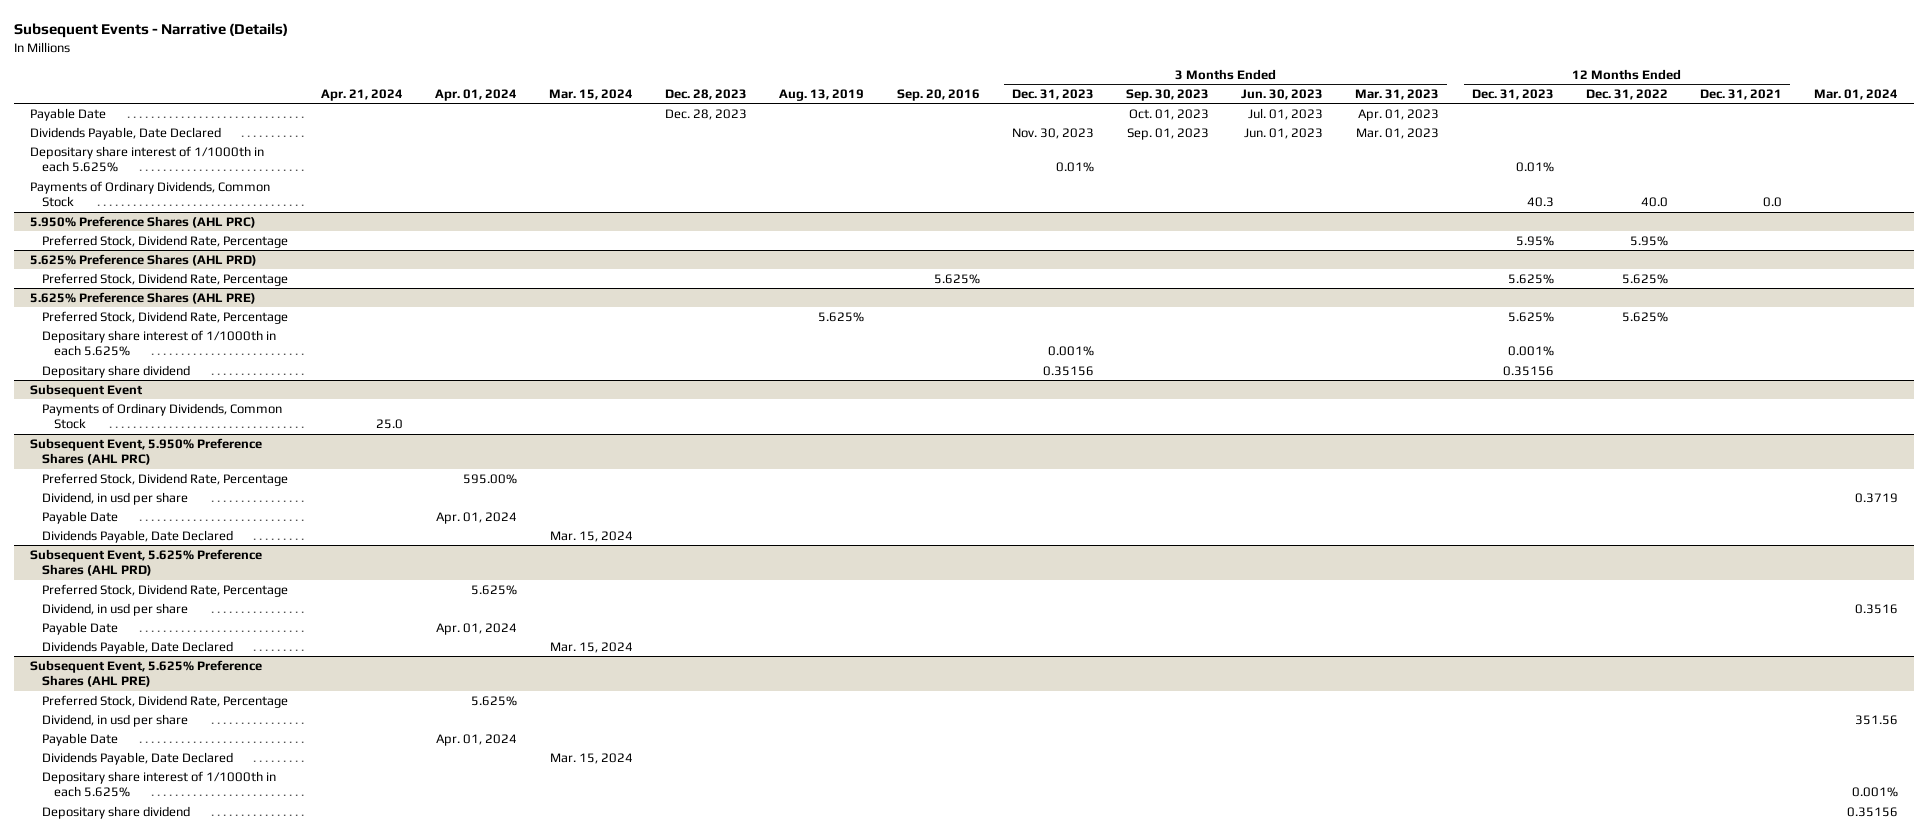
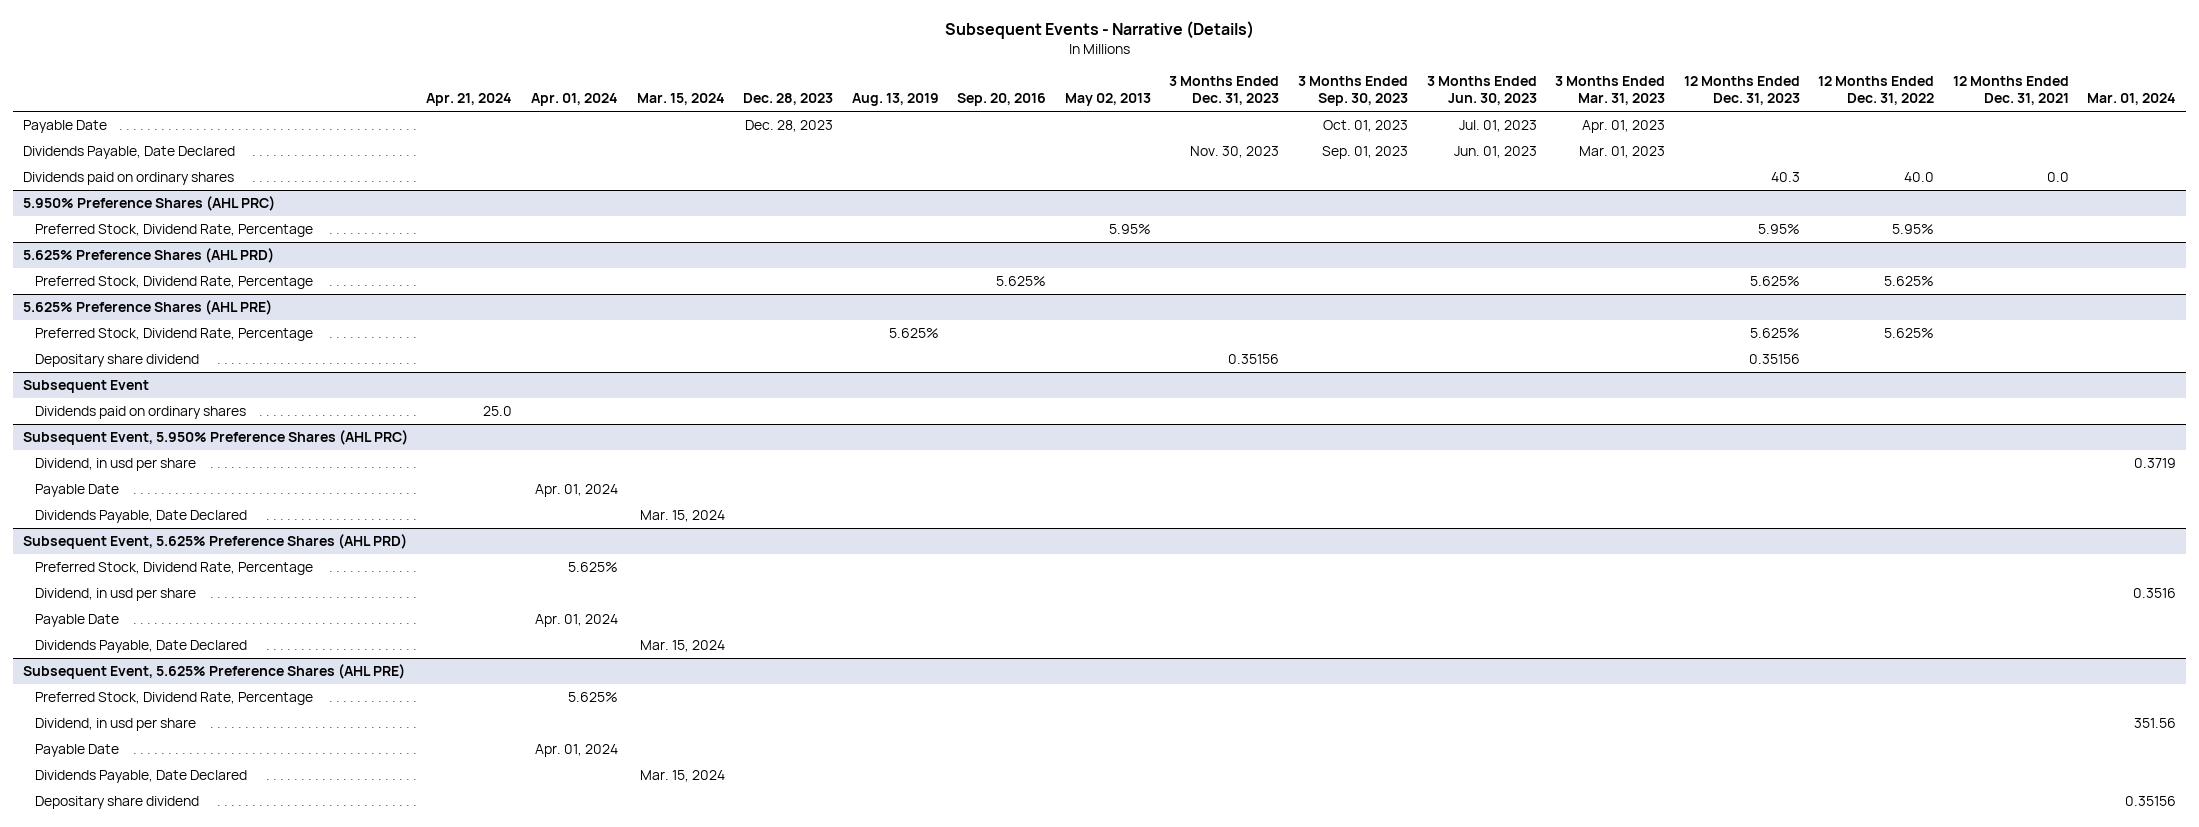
- | Apr. 21, 2024 | Apr. 01, 2024 | Mar. 15, 2024 | Dec. 28, 2023 | Aug. 13, 2019 | Sep. 20, 2016 | 3 Months Ended Dec. 31, 2023 | 3 Months Ended Sep. 30, 2023 | 3 Months Ended Jun. 30, 2023 | 3 Months Ended Mar. 31, 2023 | 12 Months Ended Dec. 31, 2023 | 12 Months Ended Dec. 31, 2022 | 12 Months Ended Dec. 31, 2021 | Mar. 01, 2024
+ | Apr. 21, 2024 | Apr. 01, 2024 | Mar. 15, 2024 | Dec. 28, 2023 | Aug. 13, 2019 | Sep. 20, 2016 | May 02, 2013 | 3 Months Ended Dec. 31, 2023 | 3 Months Ended Sep. 30, 2023 | 3 Months Ended Jun. 30, 2023 | 3 Months Ended Mar. 31, 2023 | 12 Months Ended Dec. 31, 2023 | 12 Months Ended Dec. 31, 2022 | 12 Months Ended Dec. 31, 2021 | Mar. 01, 2024
- Depositary share interest of 1/1000th in each 5.625% | | | | | | | 0.01% | | | | 0.01% | | |
- Payments of Ordinary Dividends, Common Stock | | | | | | | | | | | 40.3 | 40.0 | 0.0 |
+ Dividends paid on ordinary shares | | | | | | | | | | | | 40.3 | 40.0 | 0.0 |
@ 5.625% Preference Shares (AHL PRE)
- Depositary share interest of 1/1000th in each 5.625% | | | | | | | 0.001% | | | | 0.001% | | |
@ Subsequent Event
- Payments of Ordinary Dividends, Common Stock | 25.0 | | | | | | | | | | | | |
+ Dividends paid on ordinary shares | 25.0 | | | | | | | | | | | | | |
@ Subsequent Event, 5.950% Preference Shares (AHL PRC)
- Preferred Stock, Dividend Rate, Percentage | | 595.00% | | | | | | | | | | | |
@ Subsequent Event, 5.625% Preference Shares (AHL PRE)
- Depositary share interest of 1/1000th in each 5.625% | | | | | | | | | | | | | | 0.001%

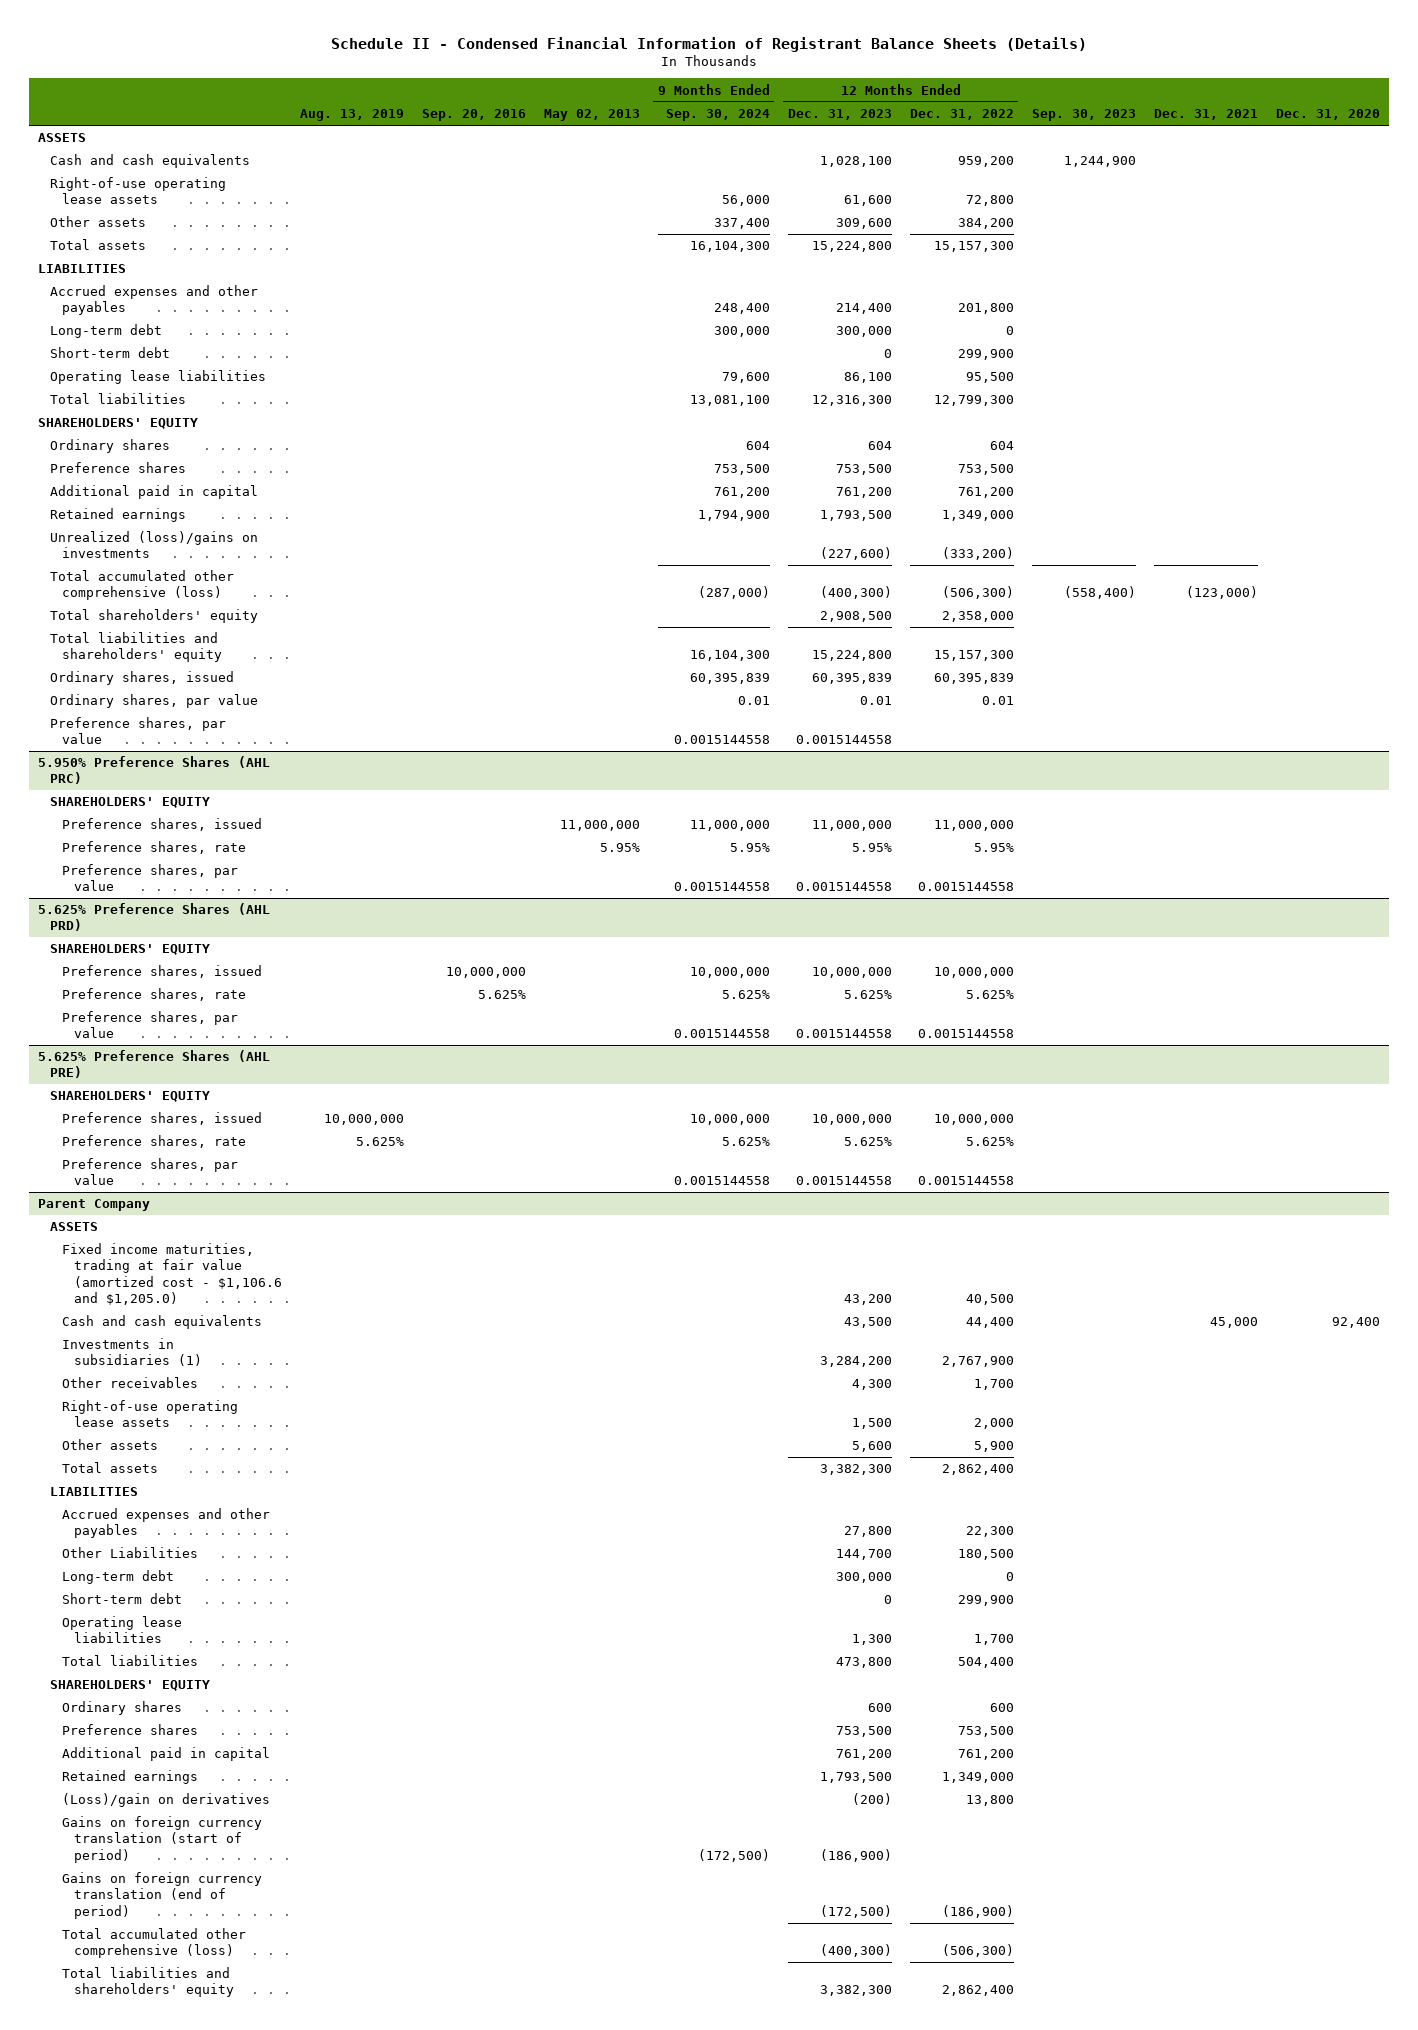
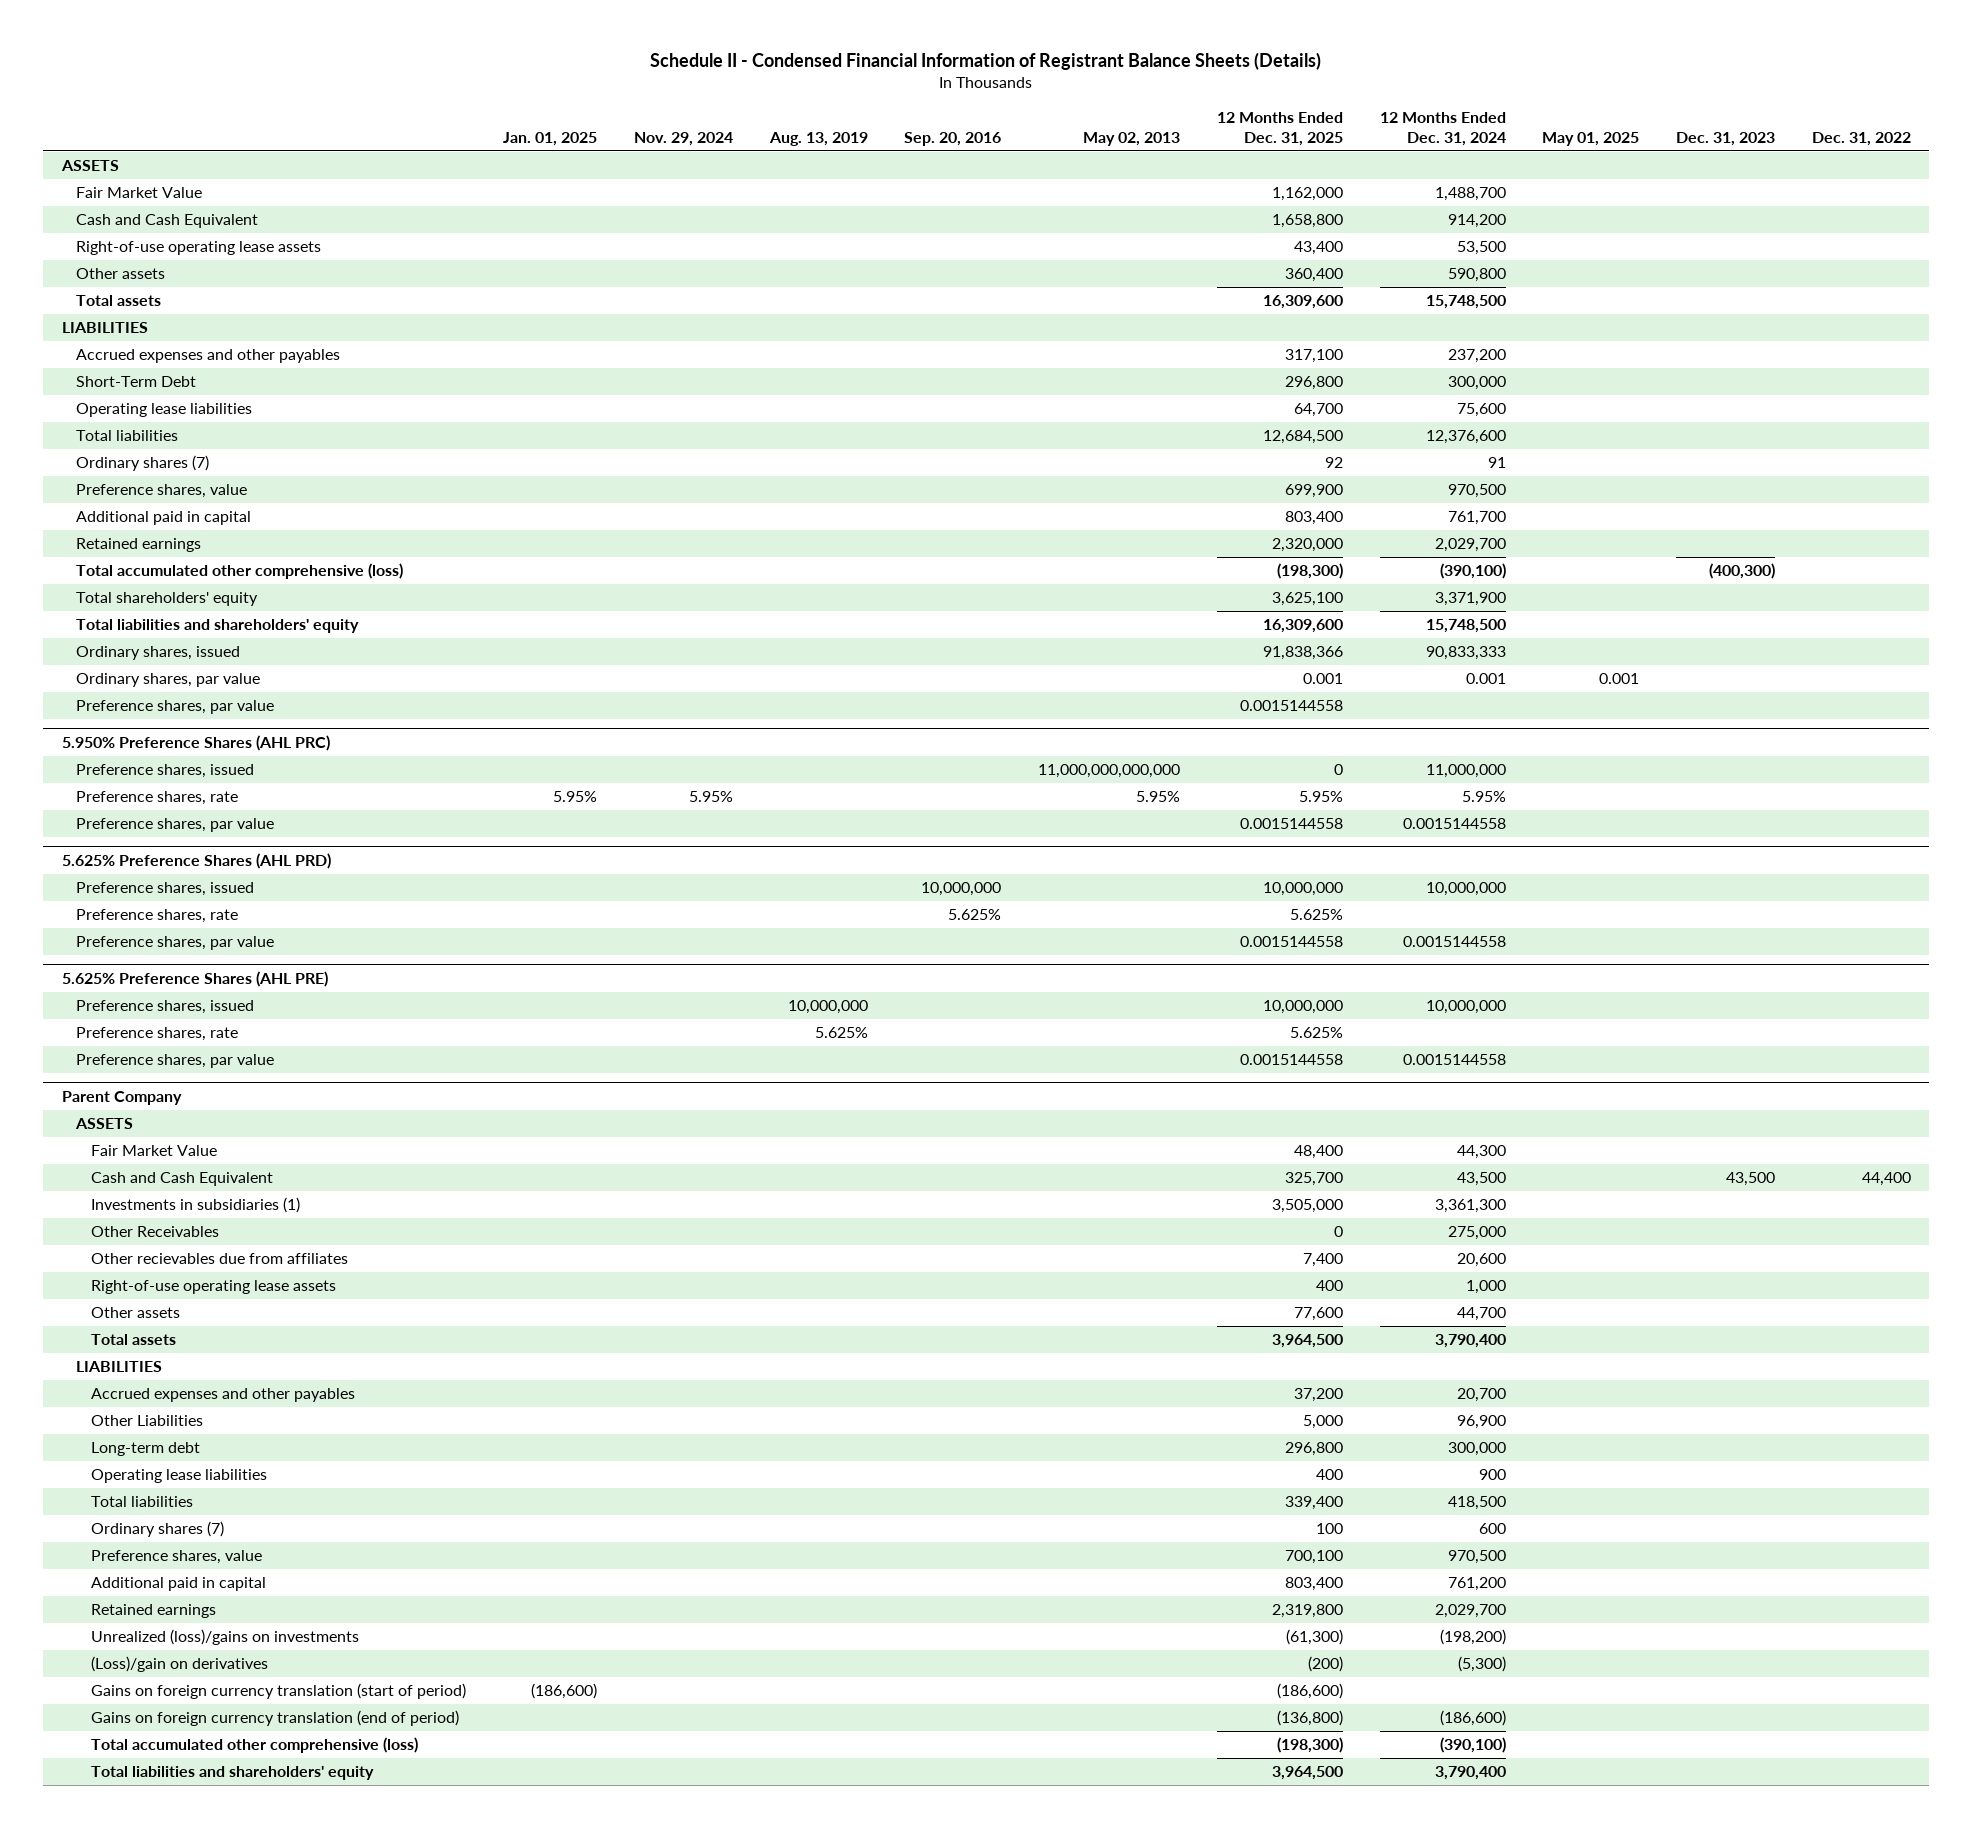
- | Aug. 13, 2019 | Sep. 20, 2016 | May 02, 2013 | 9 Months Ended Sep. 30, 2024 | 12 Months Ended Dec. 31, 2023 | 12 Months Ended Dec. 31, 2022 | Sep. 30, 2023 | Dec. 31, 2021 | Dec. 31, 2020
+ | Jan. 01, 2025 | Nov. 29, 2024 | Aug. 13, 2019 | Sep. 20, 2016 | May 02, 2013 | 12 Months Ended Dec. 31, 2025 | 12 Months Ended Dec. 31, 2024 | May 01, 2025 | Dec. 31, 2023 | Dec. 31, 2022
- Cash and cash equivalents | | | | | 1,028,100 | 959,200 | 1,244,900 | |
+ Fair Market Value | | | | | | 1,162,000 | 1,488,700 | | |
+ Cash and Cash Equivalent | | | | | | 1,658,800 | 914,200 | | |
- Long-term debt | | | | 300,000 | 300,000 | 0 | | |
- Short-term debt | | | | | 0 | 299,900 | | |
+ Short-Term Debt | | | | | | 296,800 | 300,000 | | |
- SHAREHOLDERS' EQUITY
- Ordinary shares | | | | 604 | 604 | 604 | | |
- Preference shares | | | | 753,500 | 753,500 | 753,500 | | |
+ Ordinary shares (7) | | | | | | 92 | 91 | | |
+ Preference shares, value | | | | | | 699,900 | 970,500 | | |
- Unrealized (loss)/gains on investments | | | | | (227,600) | (333,200) | | |
@ 5.950% Preference Shares (AHL PRC)
- SHAREHOLDERS' EQUITY
- Preference shares, issued | | | 11,000,000 | 11,000,000 | 11,000,000 | 11,000,000 | | |
+ Preference shares, issued | | | | | 11,000,000,000,000 | 0 | 11,000,000 | | |
@ 5.625% Preference Shares (AHL PRD)
- SHAREHOLDERS' EQUITY
@ 5.625% Preference Shares (AHL PRE)
- SHAREHOLDERS' EQUITY
@ Parent Company
- Fixed income maturities, trading at fair value (amortized cost - $1,106.6 and $1,205.0) | | | | | 43,200 | 40,500 | | |
- Cash and cash equivalents | | | | | 43,500 | 44,400 | | 45,000 | 92,400
+ Fair Market Value | | | | | | 48,400 | 44,300 | | |
+ Cash and Cash Equivalent | | | | | | 325,700 | 43,500 | | 43,500 | 44,400
- Other receivables | | | | | 4,300 | 1,700 | | |
+ Other Receivables | | | | | | 0 | 275,000 | | |
+ Other recievables due from affiliates | | | | | | 7,400 | 20,600 | | |
- Short-term debt | | | | | 0 | 299,900 | | |
- SHAREHOLDERS' EQUITY
- Ordinary shares | | | | | 600 | 600 | | |
- Preference shares | | | | | 753,500 | 753,500 | | |
+ Ordinary shares (7) | | | | | | 100 | 600 | | |
+ Preference shares, value | | | | | | 700,100 | 970,500 | | |
+ Unrealized (loss)/gains on investments | | | | | | (61,300) | (198,200) | | |

